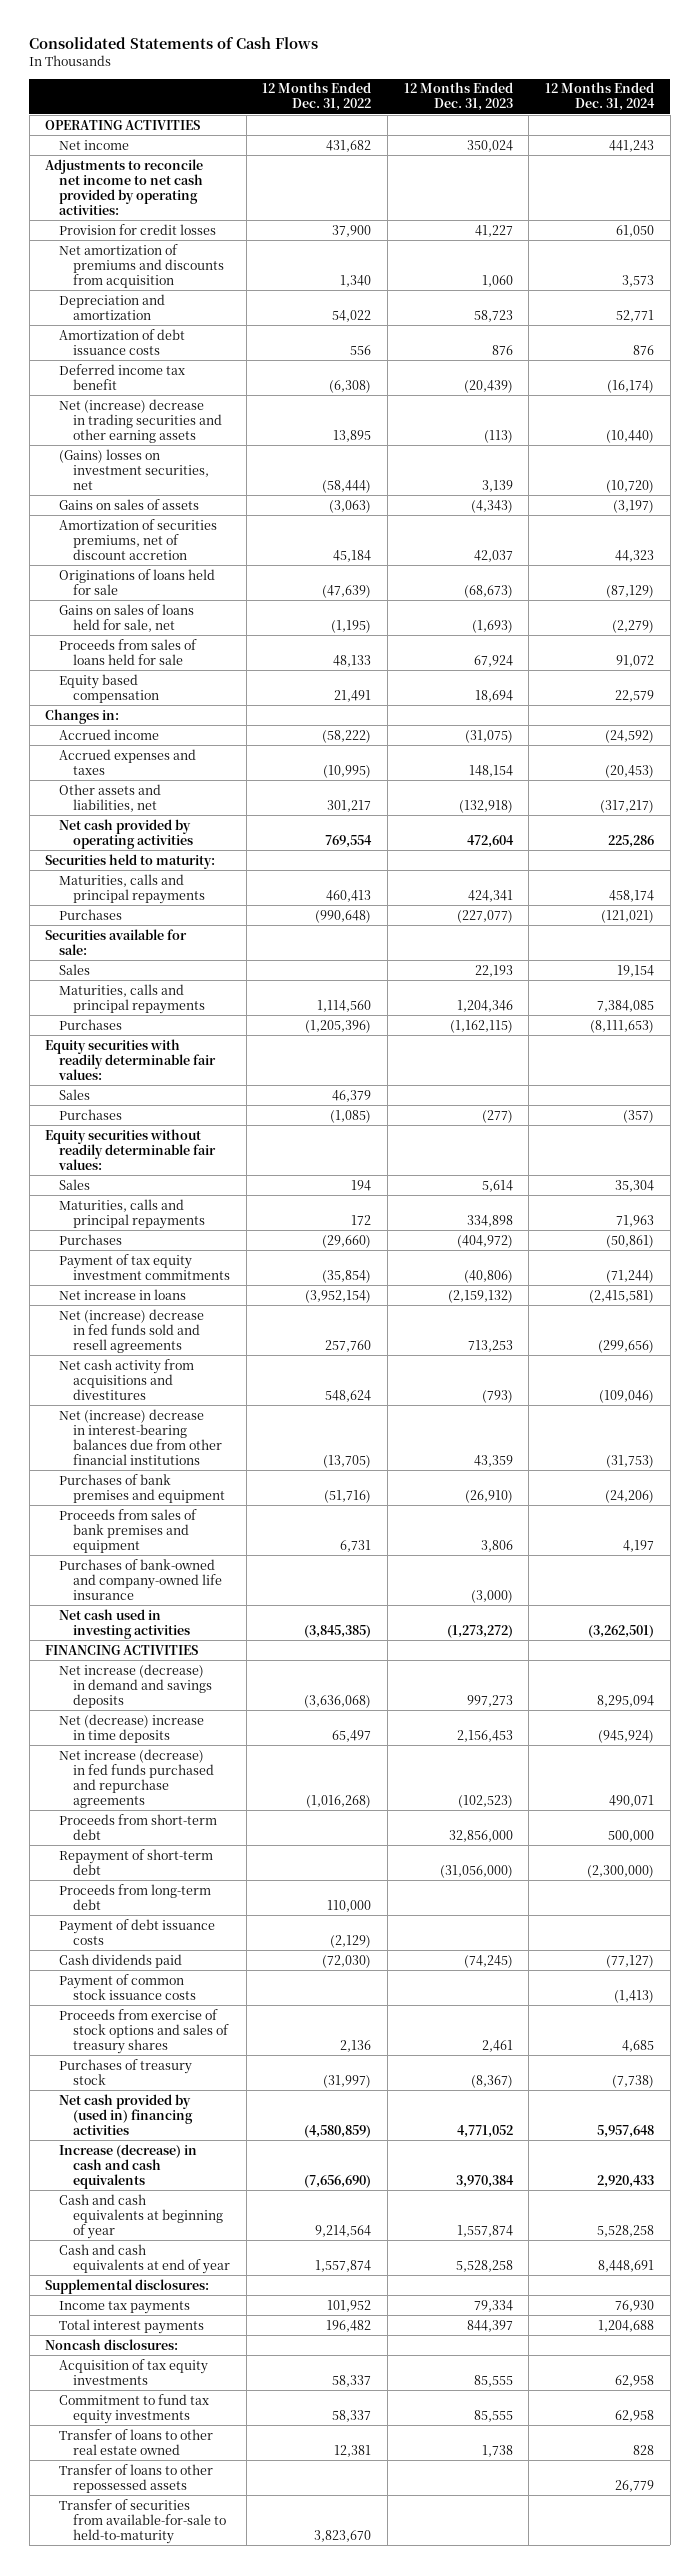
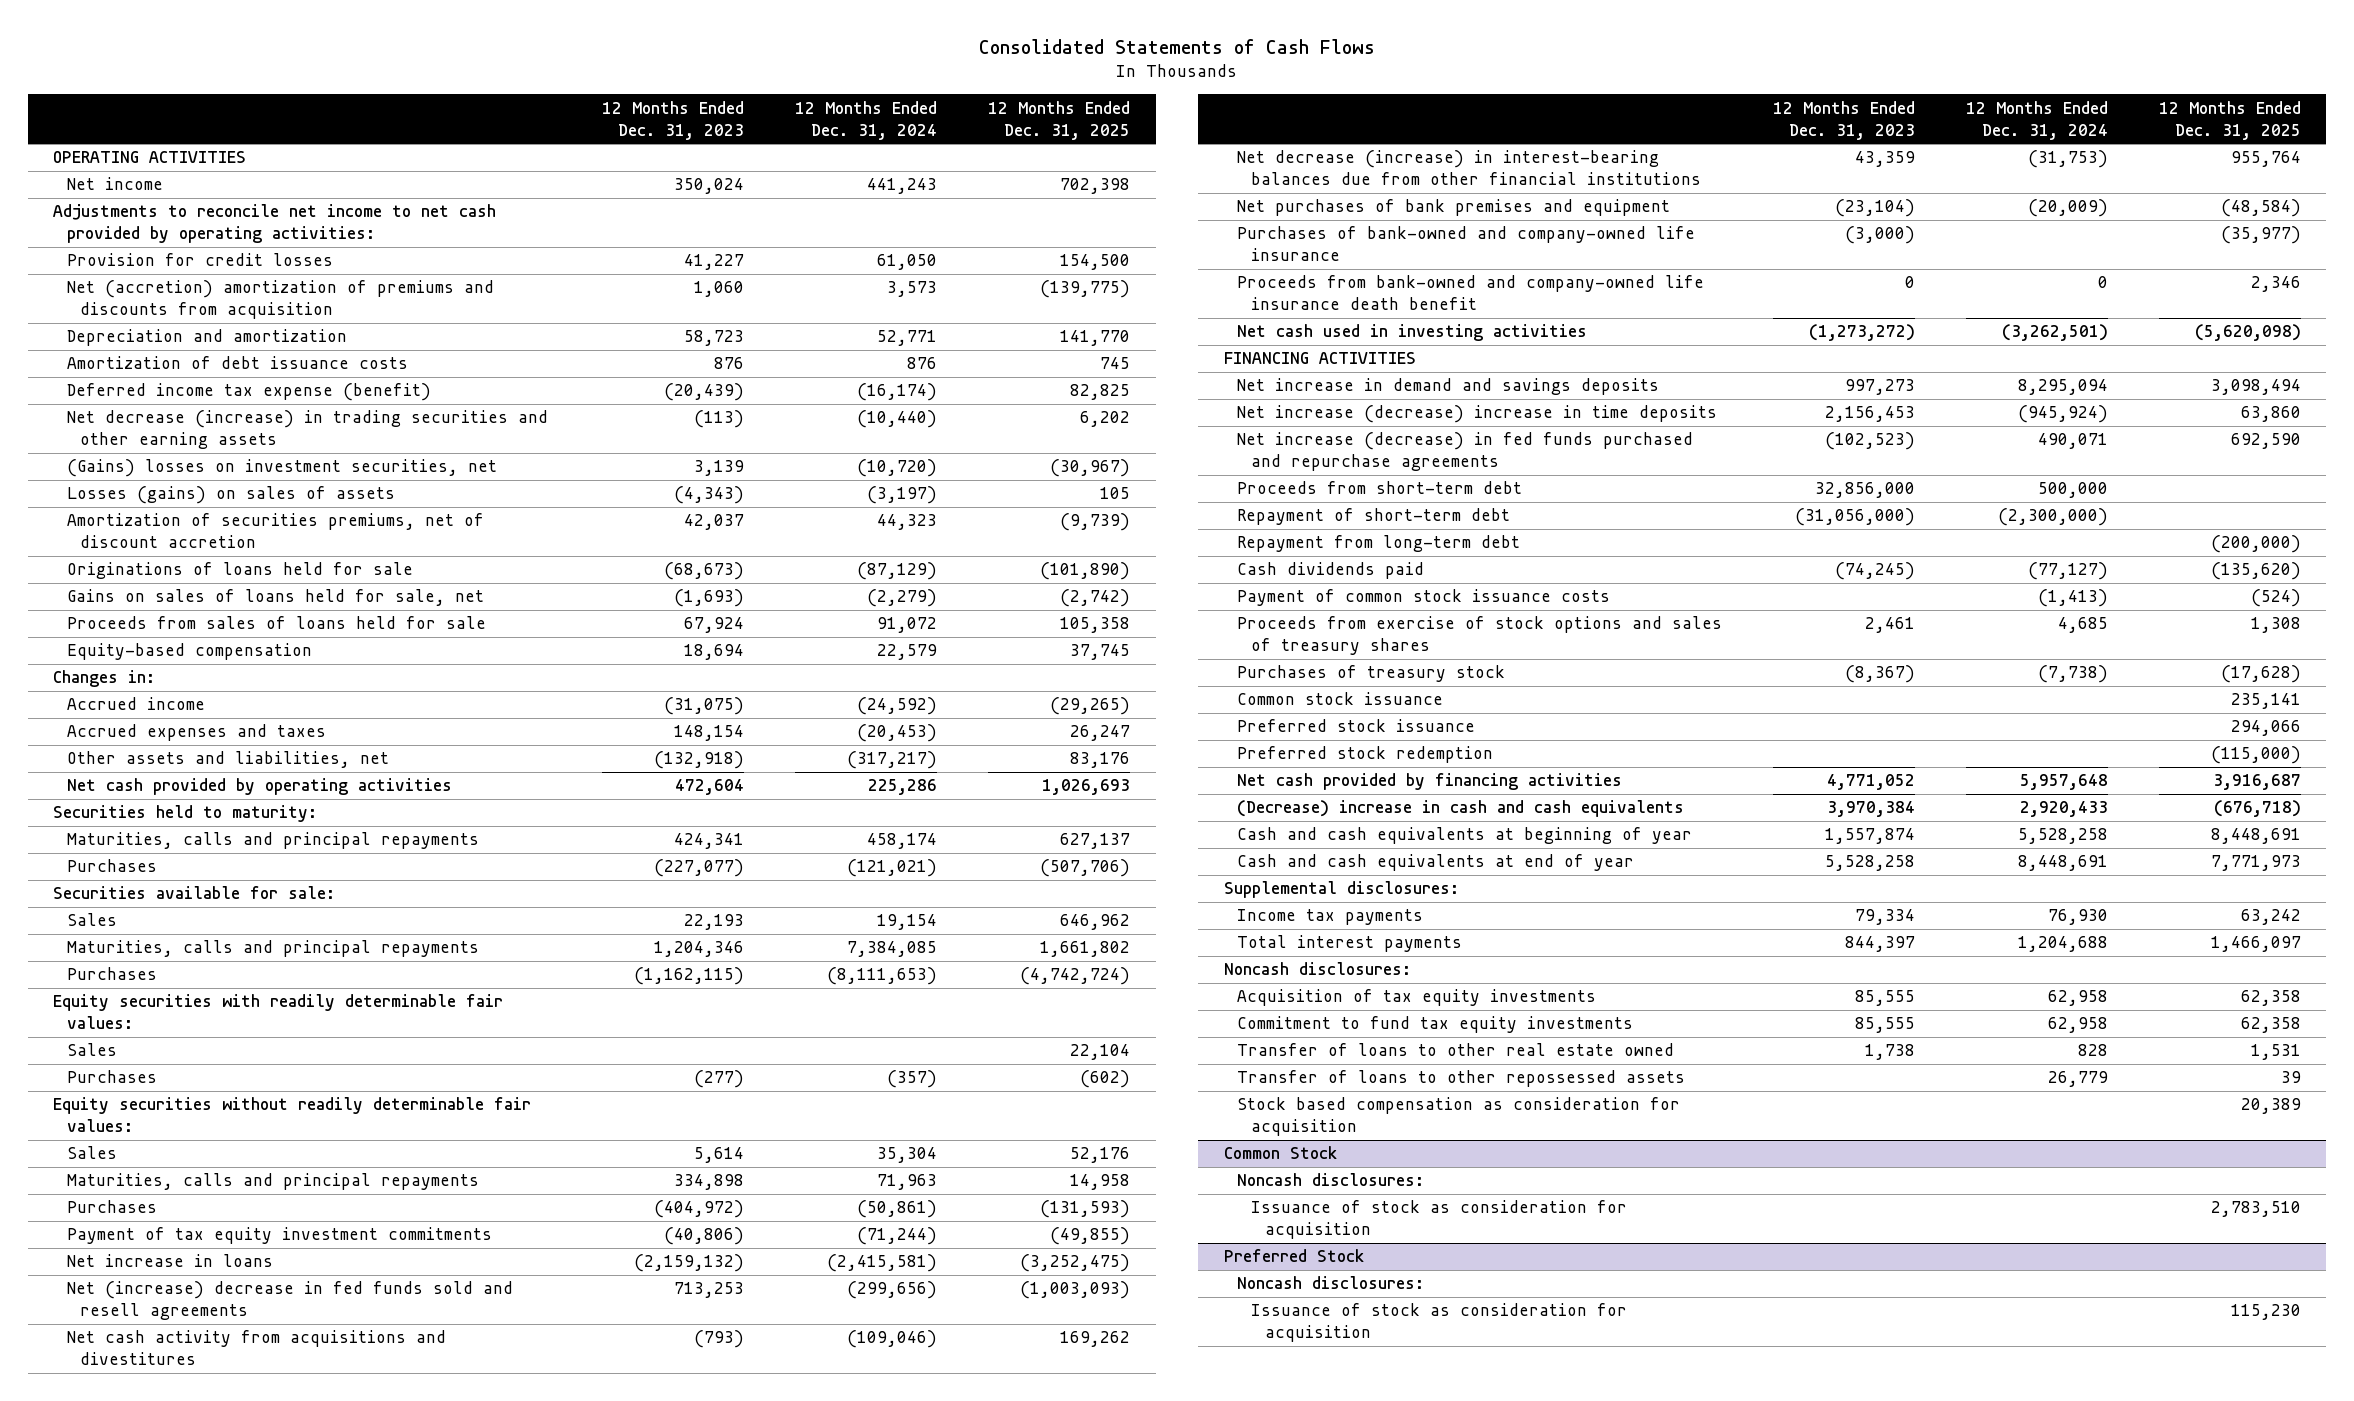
- | 12 Months Ended Dec. 31, 2022 | 12 Months Ended Dec. 31, 2023 | 12 Months Ended Dec. 31, 2024
+ | 12 Months Ended Dec. 31, 2023 | 12 Months Ended Dec. 31, 2024 | 12 Months Ended Dec. 31, 2025
- Net amortization of premiums and discounts from acquisition | 1,340 | 1,060 | 3,573
+ Net (accretion) amortization of premiums and discounts from acquisition | 1,060 | 3,573 | (139,775)
- Deferred income tax benefit | (6,308) | (20,439) | (16,174)
- Net (increase) decrease in trading securities and other earning assets | 13,895 | (113) | (10,440)
+ Deferred income tax expense (benefit) | (20,439) | (16,174) | 82,825
+ Net decrease (increase) in trading securities and other earning assets | (113) | (10,440) | 6,202
- Gains on sales of assets | (3,063) | (4,343) | (3,197)
+ Losses (gains) on sales of assets | (4,343) | (3,197) | 105
- Equity based compensation | 21,491 | 18,694 | 22,579
+ Equity-based compensation | 18,694 | 22,579 | 37,745
- Net (increase) decrease in interest-bearing balances due from other financial institutions | (13,705) | 43,359 | (31,753)
- Purchases of bank premises and equipment | (51,716) | (26,910) | (24,206)
- Proceeds from sales of bank premises and equipment | 6,731 | 3,806 | 4,197
+ Net decrease (increase) in interest-bearing balances due from other financial institutions | 43,359 | (31,753) | 955,764
+ Net purchases of bank premises and equipment | (23,104) | (20,009) | (48,584)
+ Proceeds from bank-owned and company-owned life insurance death benefit | 0 | 0 | 2,346
- Net increase (decrease) in demand and savings deposits | (3,636,068) | 997,273 | 8,295,094
- Net (decrease) increase in time deposits | 65,497 | 2,156,453 | (945,924)
+ Net increase in demand and savings deposits | 997,273 | 8,295,094 | 3,098,494
+ Net increase (decrease) increase in time deposits | 2,156,453 | (945,924) | 63,860
- Proceeds from long-term debt | 110,000 | |
- Payment of debt issuance costs | (2,129) | |
+ Repayment from long-term debt | | | (200,000)
- Net cash provided by (used in) financing activities | (4,580,859) | 4,771,052 | 5,957,648
- Increase (decrease) in cash and cash equivalents | (7,656,690) | 3,970,384 | 2,920,433
+ Common stock issuance | | | 235,141
+ Preferred stock issuance | | | 294,066
+ Preferred stock redemption | | | (115,000)
+ Net cash provided by financing activities | 4,771,052 | 5,957,648 | 3,916,687
+ (Decrease) increase in cash and cash equivalents | 3,970,384 | 2,920,433 | (676,718)
- Transfer of securities from available-for-sale to held-to-maturity | 3,823,670 | |
+ Stock based compensation as consideration for acquisition | | | 20,389
+ Common Stock
+ Noncash disclosures:
+ Issuance of stock as consideration for acquisition | | | 2,783,510
+ Preferred Stock
+ Noncash disclosures:
+ Issuance of stock as consideration for acquisition | | | 115,230

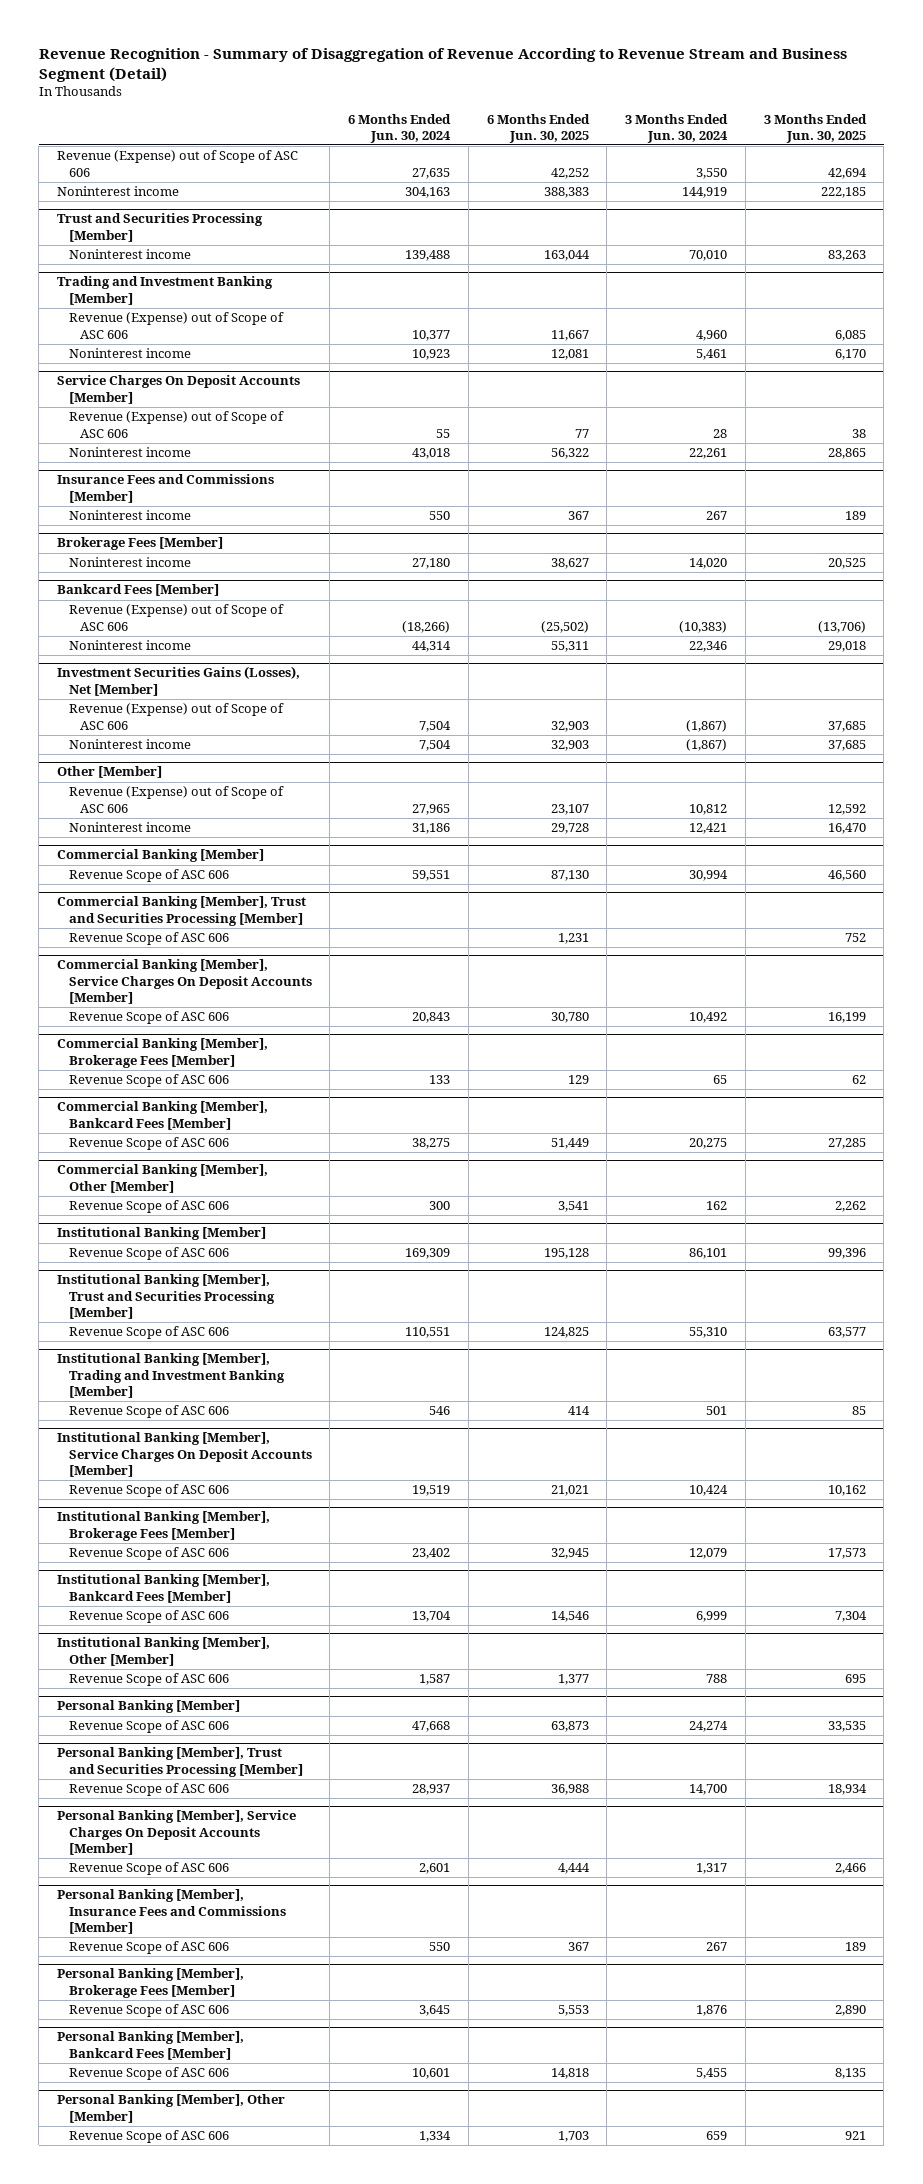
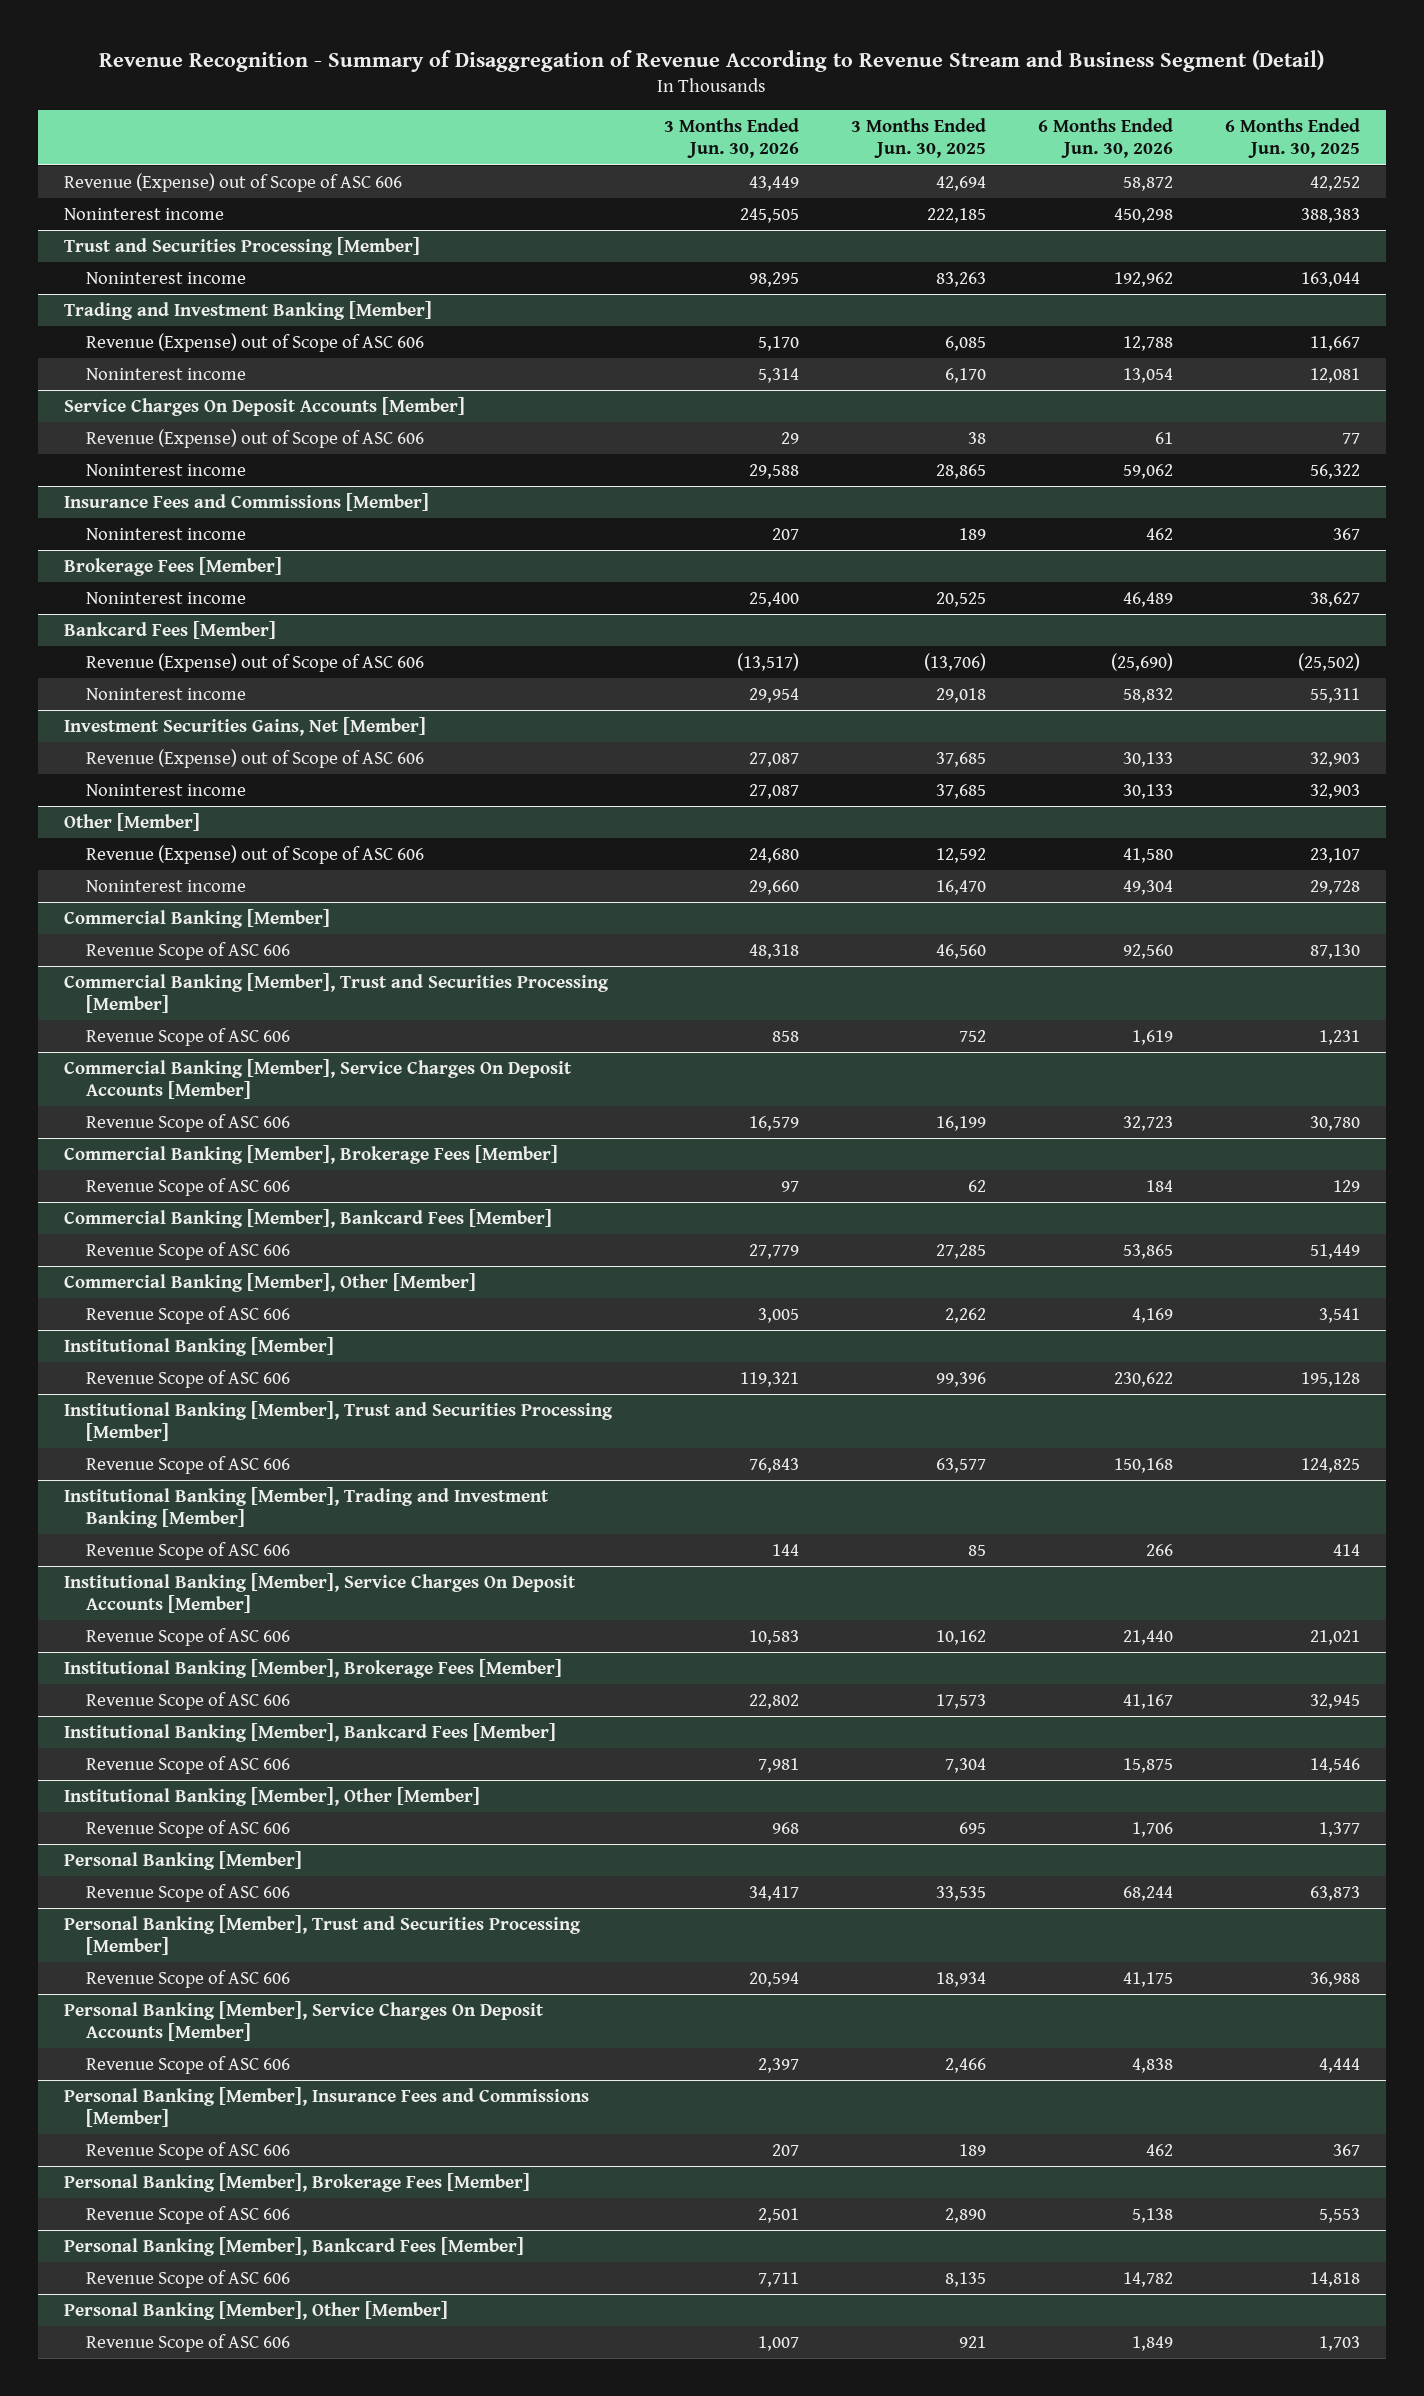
- | 6 Months Ended Jun. 30, 2024 | 6 Months Ended Jun. 30, 2025 | 3 Months Ended Jun. 30, 2024 | 3 Months Ended Jun. 30, 2025
+ | 3 Months Ended Jun. 30, 2026 | 3 Months Ended Jun. 30, 2025 | 6 Months Ended Jun. 30, 2026 | 6 Months Ended Jun. 30, 2025
- Investment Securities Gains (Losses), Net [Member]
+ Investment Securities Gains, Net [Member]

